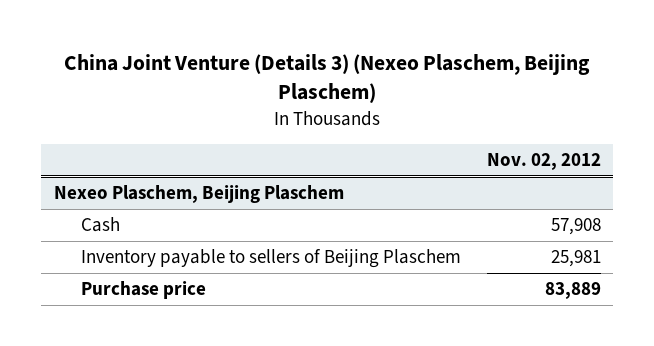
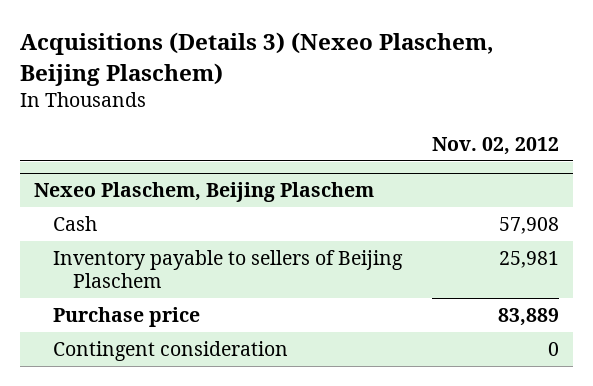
- China Joint Venture (Details 3) (Nexeo Plaschem, Beijing Plaschem)
+ Acquisitions (Details 3) (Nexeo Plaschem, Beijing Plaschem)
@ Nexeo Plaschem, Beijing Plaschem
+ Contingent consideration | 0

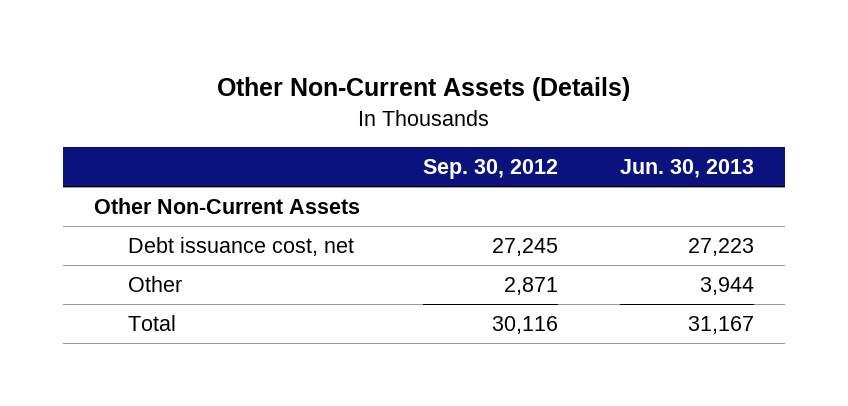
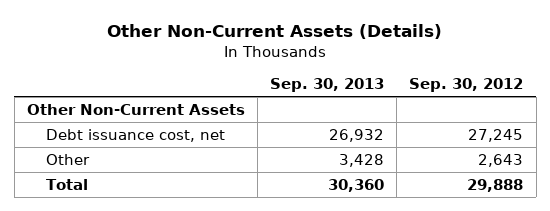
- | Sep. 30, 2012 | Jun. 30, 2013
+ | Sep. 30, 2013 | Sep. 30, 2012
- Other | 2,871 | 3,944
- Total | 30,116 | 31,167
+ Other | 3,428 | 2,643
+ Total | 30,360 | 29,888

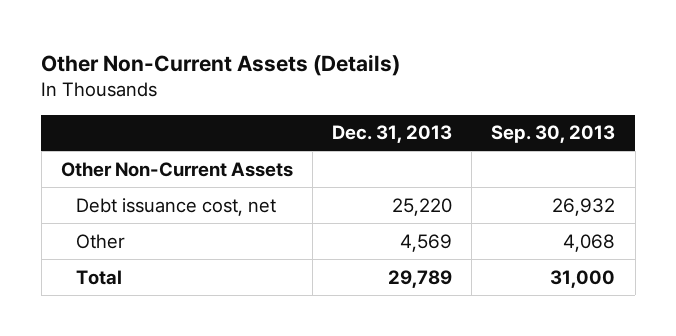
- | Sep. 30, 2013 | Sep. 30, 2012
+ | Dec. 31, 2013 | Sep. 30, 2013
- Other | 3,428 | 2,643
- Total | 30,360 | 29,888
+ Other | 4,569 | 4,068
+ Total | 29,789 | 31,000

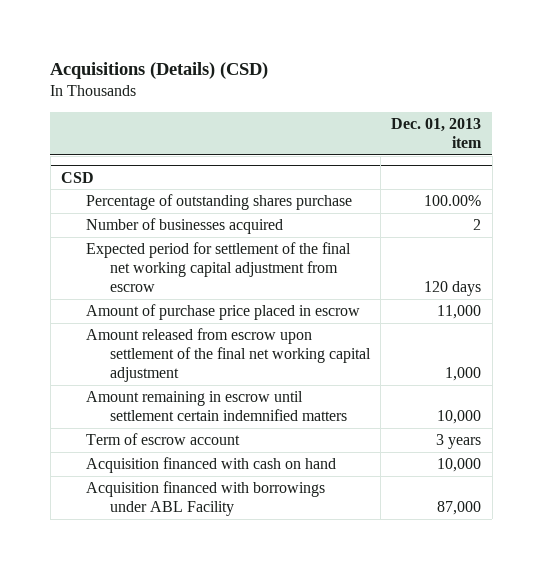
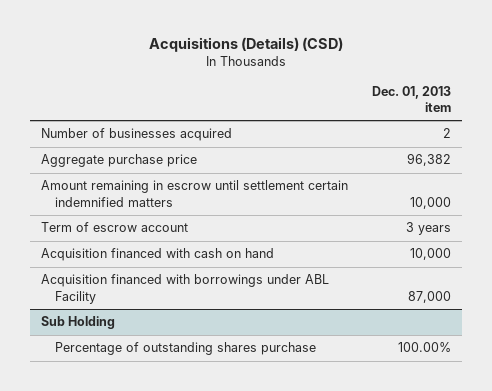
- CSD
- Percentage of outstanding shares purchase | 100.00%
- Expected period for settlement of the final net working capital adjustment from escrow | 120 days
- Amount of purchase price placed in escrow | 11,000
- Amount released from escrow upon settlement of the final net working capital adjustment | 1,000
+ Aggregate purchase price | 96,382
+ Sub Holding
+ Percentage of outstanding shares purchase | 100.00%

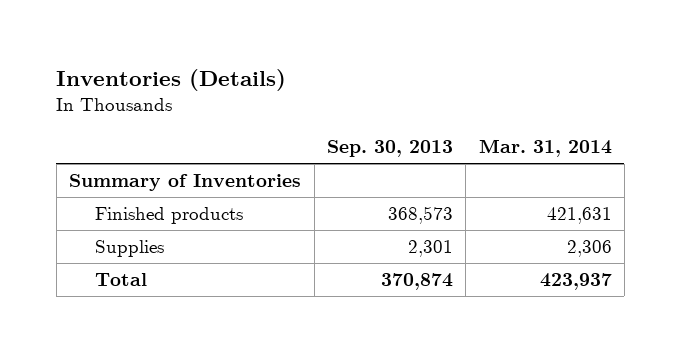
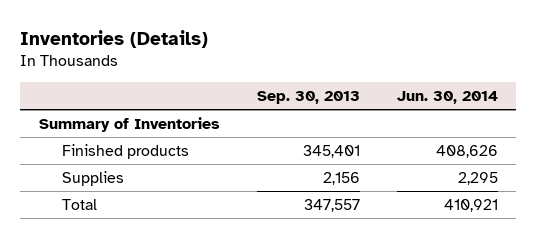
- | Sep. 30, 2013 | Mar. 31, 2014
+ | Sep. 30, 2013 | Jun. 30, 2014
- Finished products | 368,573 | 421,631
- Supplies | 2,301 | 2,306
- Total | 370,874 | 423,937
+ Finished products | 345,401 | 408,626
+ Supplies | 2,156 | 2,295
+ Total | 347,557 | 410,921

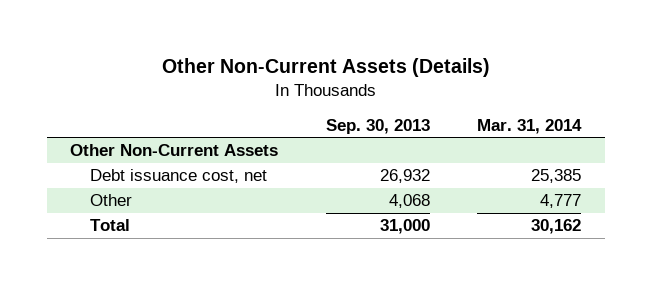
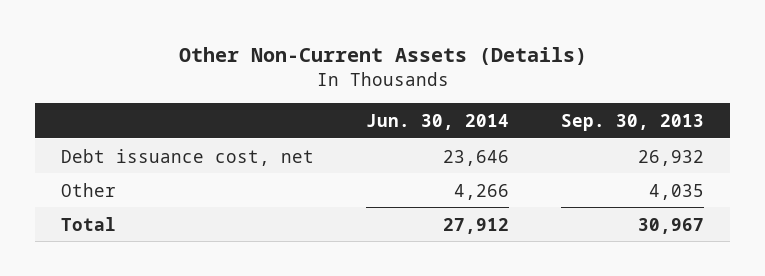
- | Sep. 30, 2013 | Mar. 31, 2014
+ | Jun. 30, 2014 | Sep. 30, 2013
- Other Non-Current Assets
- Other | 4,068 | 4,777
- Total | 31,000 | 30,162
+ Other | 4,266 | 4,035
+ Total | 27,912 | 30,967

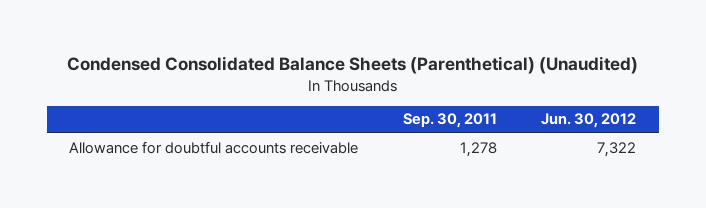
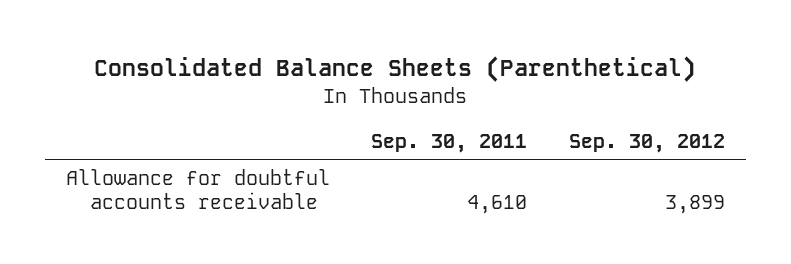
- Condensed Consolidated Balance Sheets (Parenthetical) (Unaudited)
+ Consolidated Balance Sheets (Parenthetical)
- | Sep. 30, 2011 | Jun. 30, 2012
+ | Sep. 30, 2011 | Sep. 30, 2012
- Allowance for doubtful accounts receivable | 1,278 | 7,322
+ Allowance for doubtful accounts receivable | 4,610 | 3,899

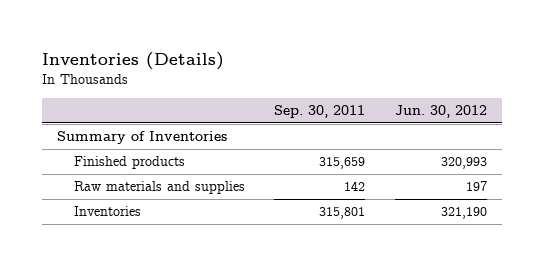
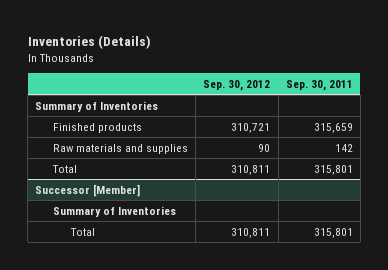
- | Sep. 30, 2011 | Jun. 30, 2012
+ | Sep. 30, 2012 | Sep. 30, 2011
- Inventories | 315,801 | 321,190
+ Total | 310,811 | 315,801
+ Successor [Member]
+ Summary of Inventories
+ Total | 310,811 | 315,801

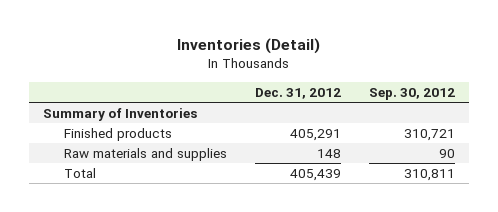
- Inventories (Details)
+ Inventories (Detail)
- | Sep. 30, 2012 | Sep. 30, 2011
+ | Dec. 31, 2012 | Sep. 30, 2012
- Successor [Member]
- Summary of Inventories
- Total | 310,811 | 315,801

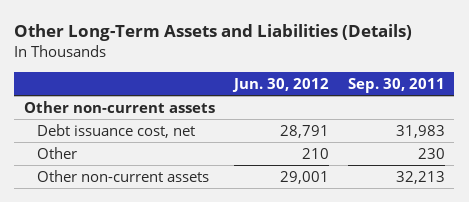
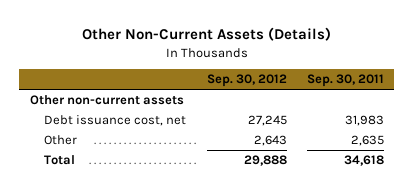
- Other Long-Term Assets and Liabilities (Details)
+ Other Non-Current Assets (Details)
- | Jun. 30, 2012 | Sep. 30, 2011
+ | Sep. 30, 2012 | Sep. 30, 2011
- Other | 210 | 230
- Other non-current assets | 29,001 | 32,213
+ Other | 2,643 | 2,635
+ Total | 29,888 | 34,618

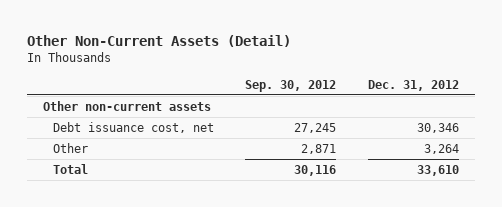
- Other Non-Current Assets (Details)
+ Other Non-Current Assets (Detail)
- | Sep. 30, 2012 | Sep. 30, 2011
+ | Sep. 30, 2012 | Dec. 31, 2012
- Other | 2,643 | 2,635
- Total | 29,888 | 34,618
+ Other | 2,871 | 3,264
+ Total | 30,116 | 33,610

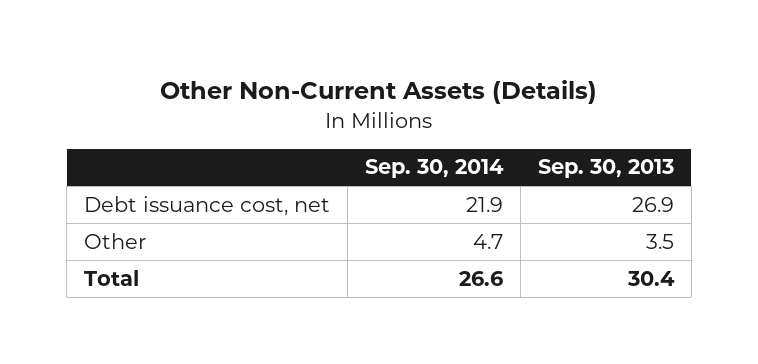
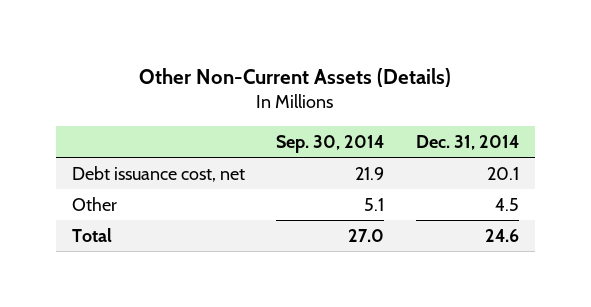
- | Sep. 30, 2014 | Sep. 30, 2013
+ | Sep. 30, 2014 | Dec. 31, 2014
- Other | 4.7 | 3.5
- Total | 26.6 | 30.4
+ Other | 5.1 | 4.5
+ Total | 27.0 | 24.6

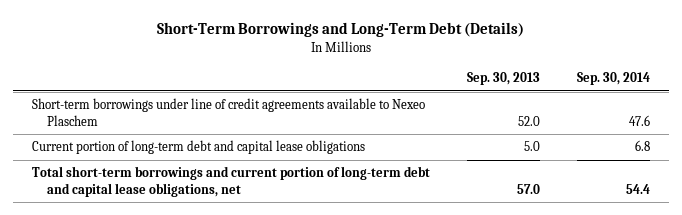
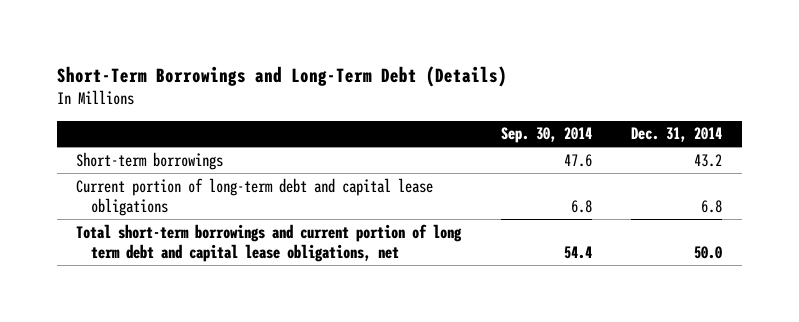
- | Sep. 30, 2013 | Sep. 30, 2014
+ | Sep. 30, 2014 | Dec. 31, 2014
- Short-term borrowings under line of credit agreements available to Nexeo Plaschem | 52.0 | 47.6
+ Short-term borrowings | 47.6 | 43.2
- Total short-term borrowings and current portion of long-term debt and capital lease obligations, net | 57.0 | 54.4
+ Total short-term borrowings and current portion of long term debt and capital lease obligations, net | 54.4 | 50.0

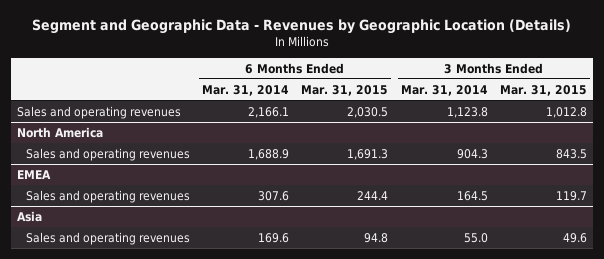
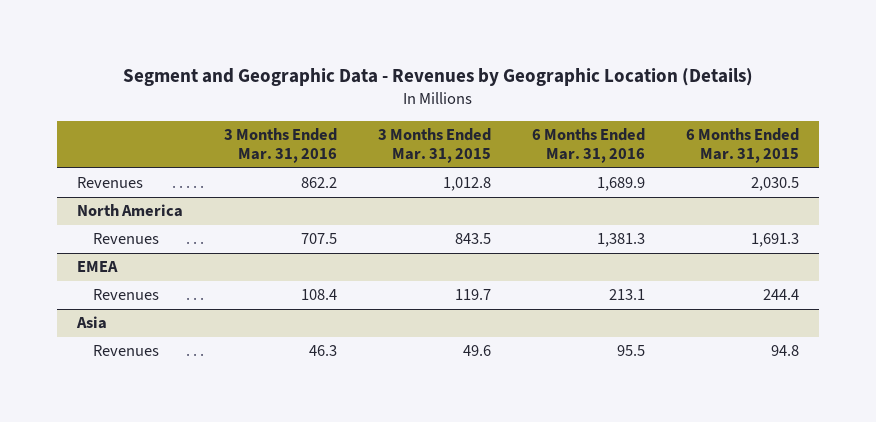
- | 6 Months Ended Mar. 31, 2014 | 6 Months Ended Mar. 31, 2015 | 3 Months Ended Mar. 31, 2014 | 3 Months Ended Mar. 31, 2015
+ | 3 Months Ended Mar. 31, 2016 | 3 Months Ended Mar. 31, 2015 | 6 Months Ended Mar. 31, 2016 | 6 Months Ended Mar. 31, 2015
- Sales and operating revenues | 2,166.1 | 2,030.5 | 1,123.8 | 1,012.8
+ Revenues | 862.2 | 1,012.8 | 1,689.9 | 2,030.5
@ North America
- Sales and operating revenues | 1,688.9 | 1,691.3 | 904.3 | 843.5
+ Revenues | 707.5 | 843.5 | 1,381.3 | 1,691.3
@ EMEA
- Sales and operating revenues | 307.6 | 244.4 | 164.5 | 119.7
+ Revenues | 108.4 | 119.7 | 213.1 | 244.4
@ Asia
- Sales and operating revenues | 169.6 | 94.8 | 55.0 | 49.6
+ Revenues | 46.3 | 49.6 | 95.5 | 94.8

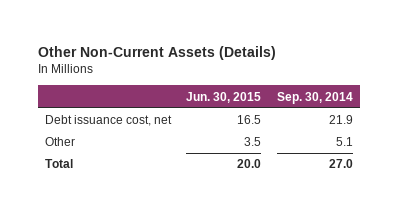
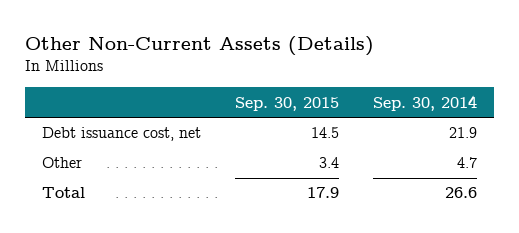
- | Jun. 30, 2015 | Sep. 30, 2014
+ | Sep. 30, 2015 | Sep. 30, 2014
- Other | 3.5 | 5.1
- Total | 20.0 | 27.0
+ Other | 3.4 | 4.7
+ Total | 17.9 | 26.6

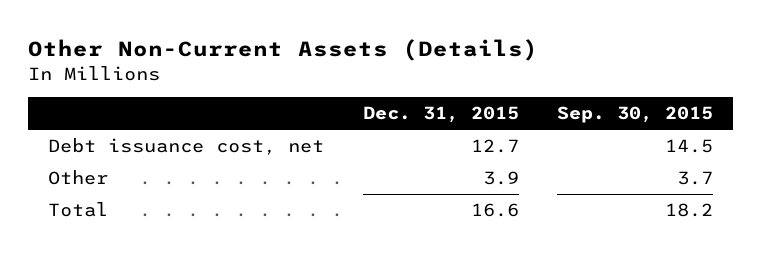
- | Sep. 30, 2015 | Sep. 30, 2014
+ | Dec. 31, 2015 | Sep. 30, 2015
- Other | 3.4 | 4.7
- Total | 17.9 | 26.6
+ Other | 3.9 | 3.7
+ Total | 16.6 | 18.2

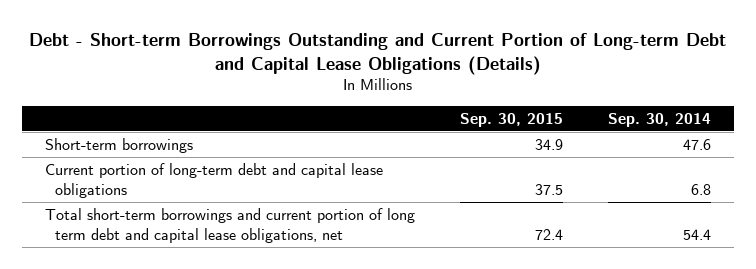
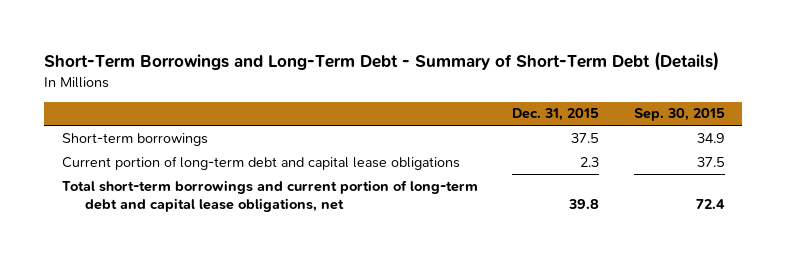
- Debt - Short-term Borrowings Outstanding and Current Portion of Long-term Debt and Capital Lease Obligations (Details)
+ Short-Term Borrowings and Long-Term Debt - Summary of Short-Term Debt (Details)
- | Sep. 30, 2015 | Sep. 30, 2014
+ | Dec. 31, 2015 | Sep. 30, 2015
- Total short-term borrowings and current portion of long term debt and capital lease obligations, net | 72.4 | 54.4
+ Total short-term borrowings and current portion of long-term debt and capital lease obligations, net | 39.8 | 72.4

